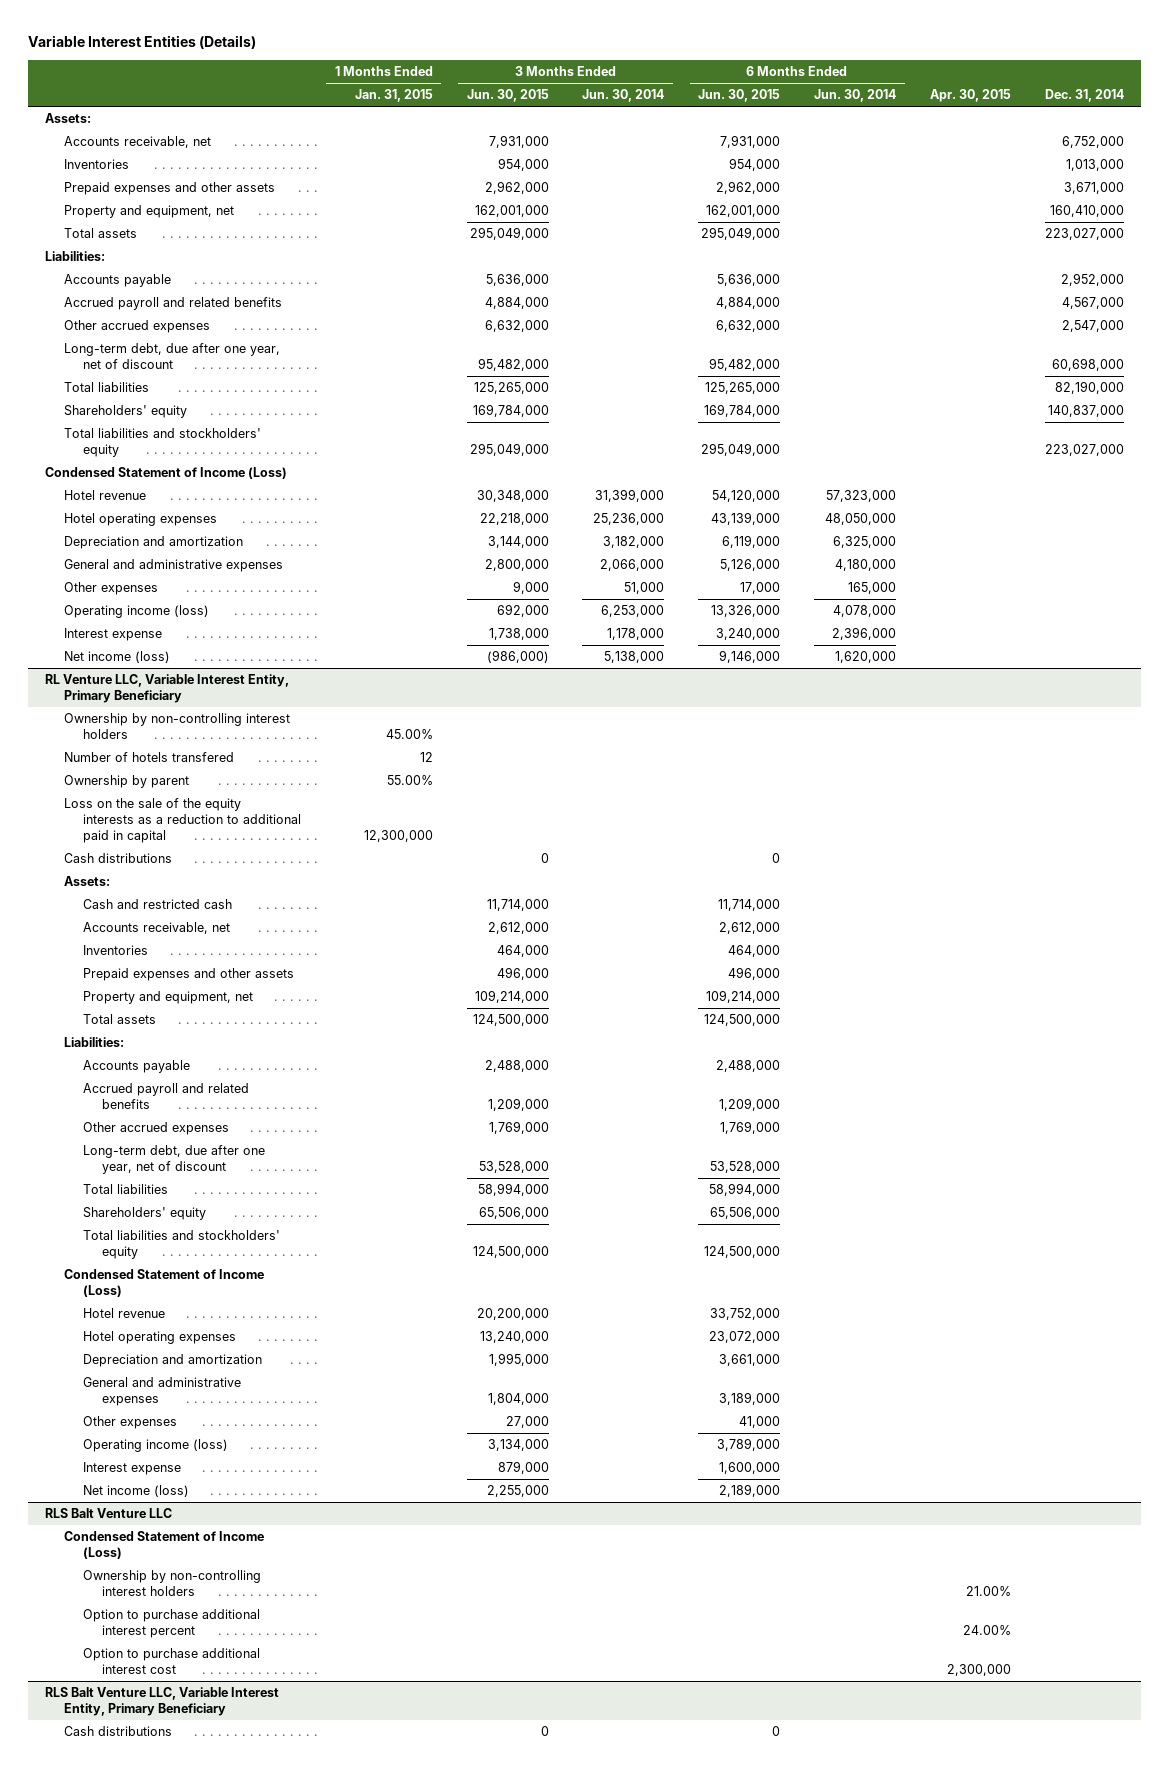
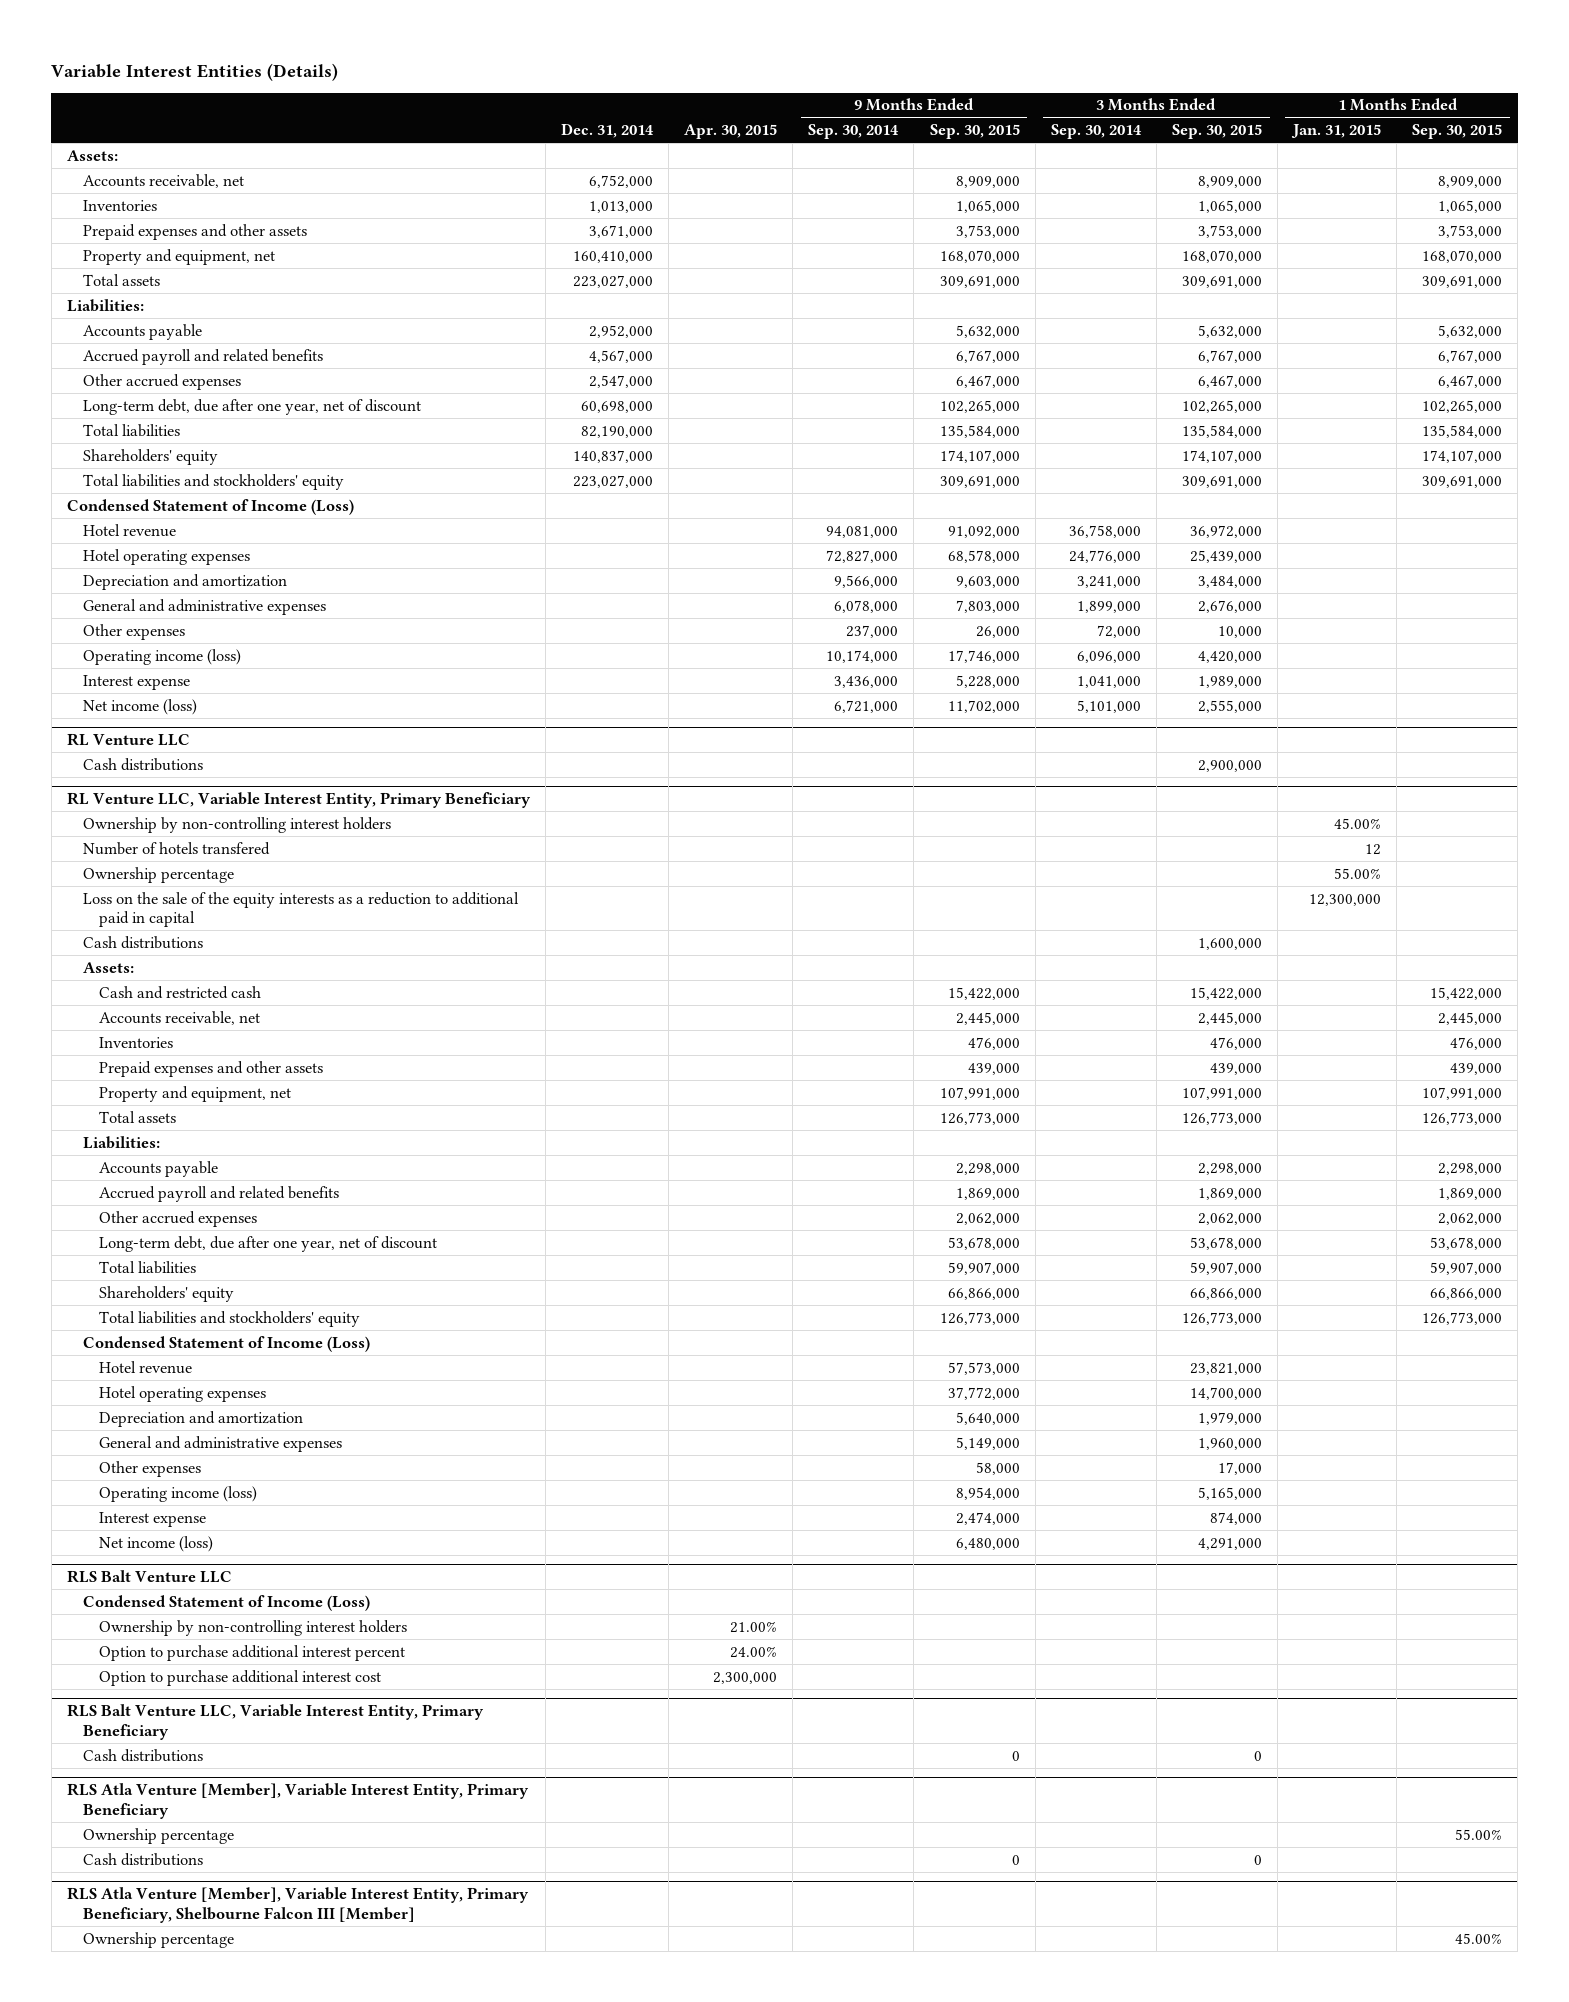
- | 1 Months Ended Jan. 31, 2015 | 3 Months Ended Jun. 30, 2015 | 3 Months Ended Jun. 30, 2014 | 6 Months Ended Jun. 30, 2015 | 6 Months Ended Jun. 30, 2014 | Apr. 30, 2015 | Dec. 31, 2014
+ | Dec. 31, 2014 | Apr. 30, 2015 | 9 Months Ended Sep. 30, 2014 | 9 Months Ended Sep. 30, 2015 | 3 Months Ended Sep. 30, 2014 | 3 Months Ended Sep. 30, 2015 | 1 Months Ended Jan. 31, 2015 | 1 Months Ended Sep. 30, 2015
+ RL Venture LLC
+ Cash distributions | | | | | | 2,900,000 | |
@ RL Venture LLC, Variable Interest Entity, Primary Beneficiary
- Ownership by parent | 55.00% | | | | | |
+ Ownership percentage | | | | | | | 55.00% |
+ RLS Atla Venture [Member], Variable Interest Entity, Primary Beneficiary
+ Ownership percentage | | | | | | | | 55.00%
+ Cash distributions | | | | 0 | | 0 | |
+ RLS Atla Venture [Member], Variable Interest Entity, Primary Beneficiary, Shelbourne Falcon III [Member]
+ Ownership percentage | | | | | | | | 45.00%

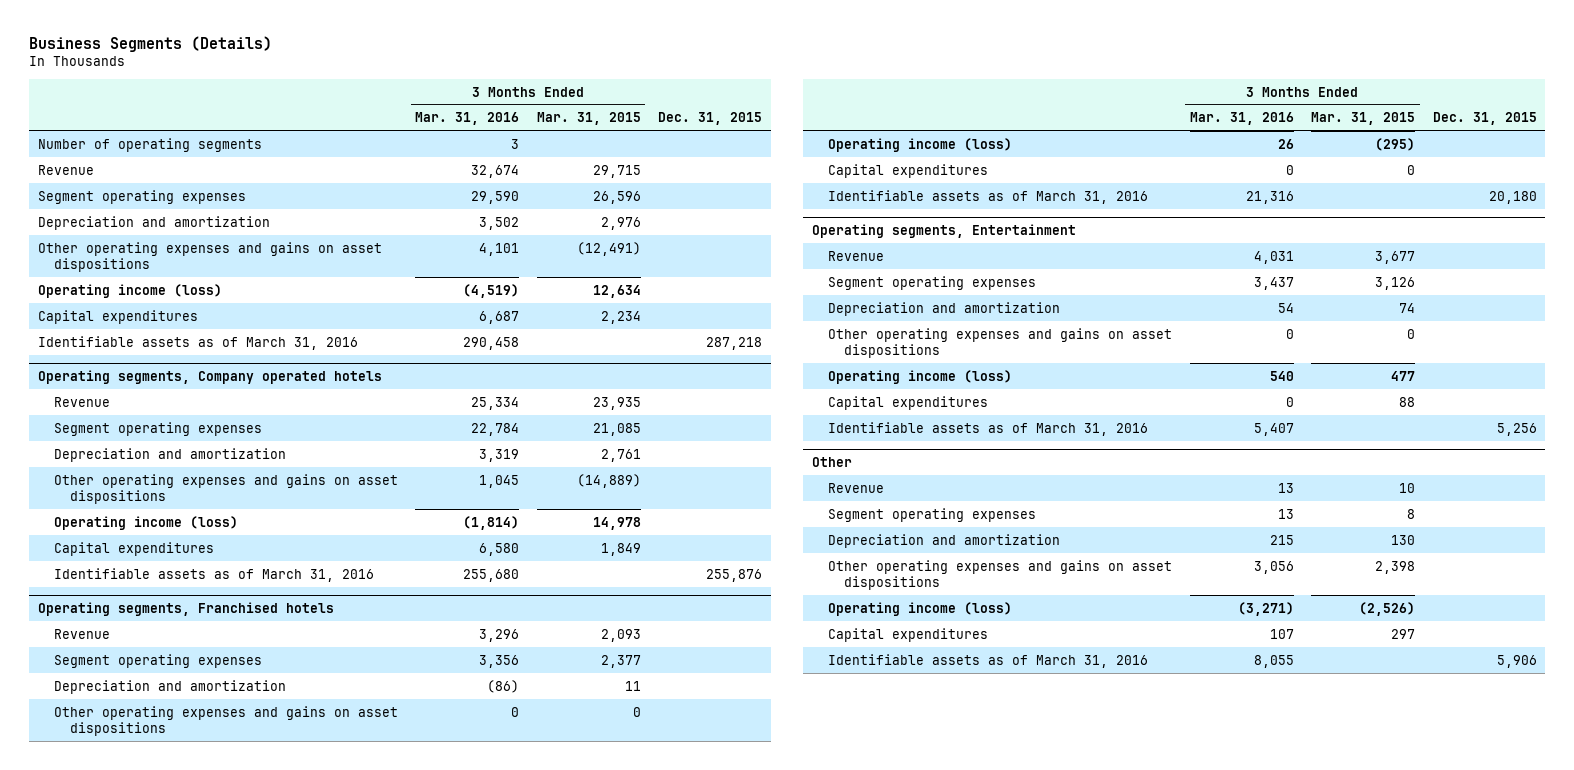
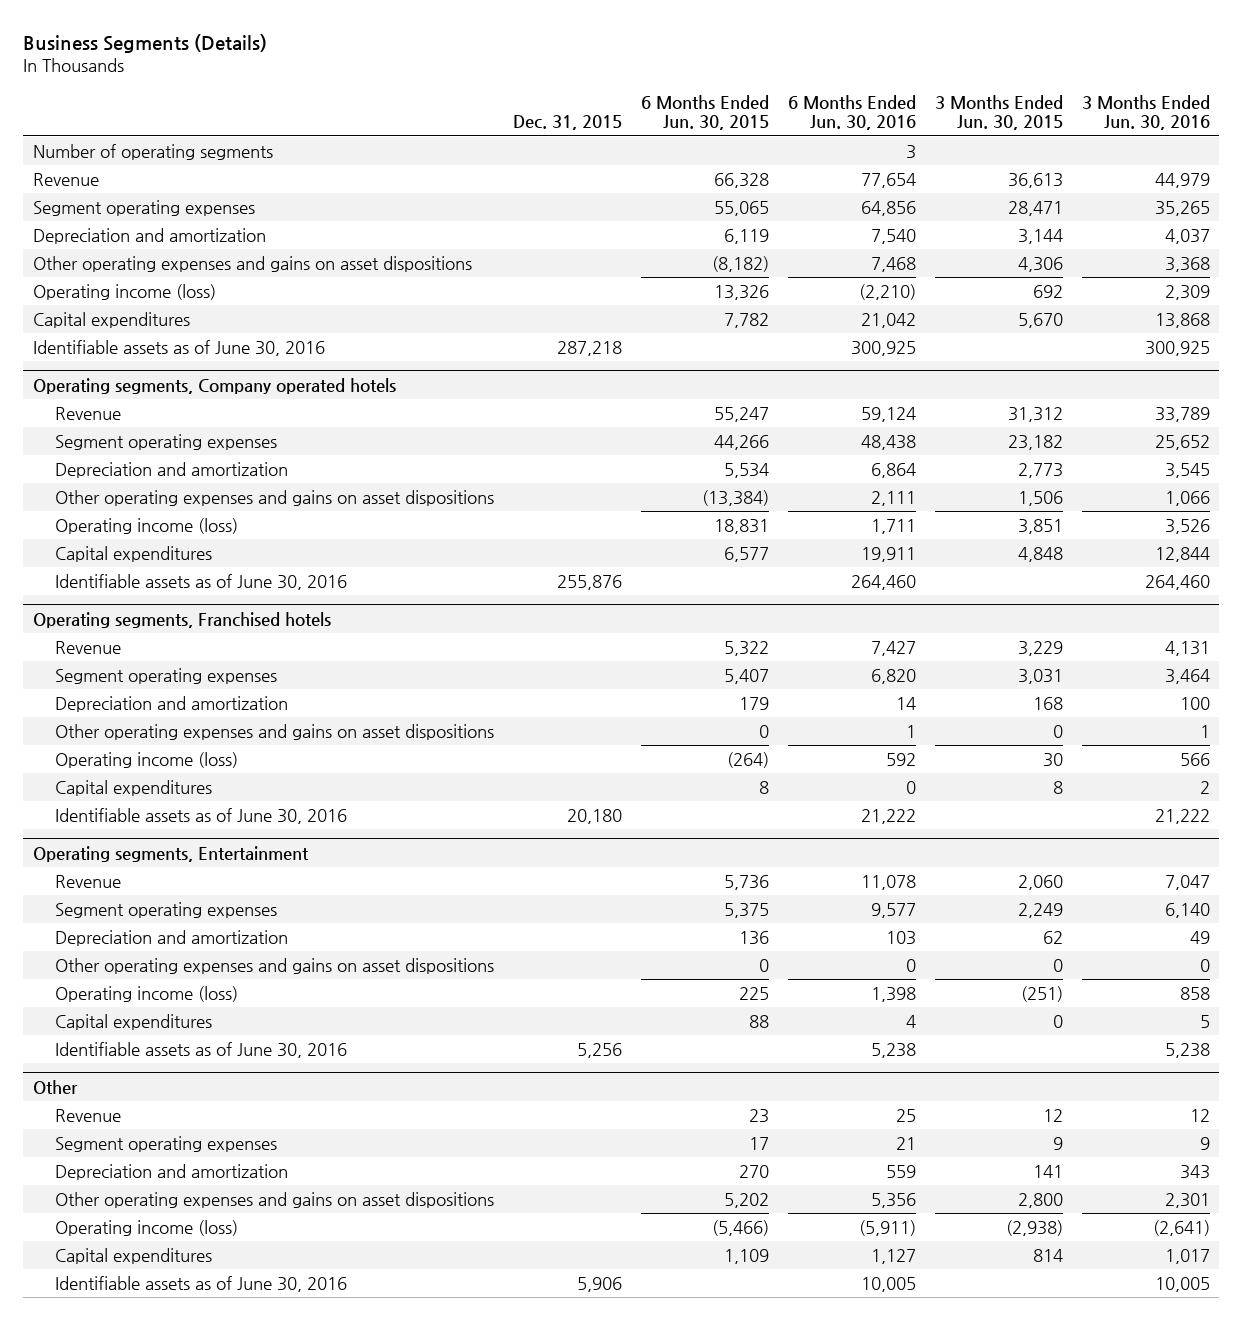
- | 3 Months Ended Mar. 31, 2016 | 3 Months Ended Mar. 31, 2015 | Dec. 31, 2015
+ | Dec. 31, 2015 | 6 Months Ended Jun. 30, 2015 | 6 Months Ended Jun. 30, 2016 | 3 Months Ended Jun. 30, 2015 | 3 Months Ended Jun. 30, 2016
- Identifiable assets as of March 31, 2016 | 290,458 | | 287,218
+ Identifiable assets as of June 30, 2016 | 287,218 | | 300,925 | | 300,925
@ Operating segments, Company operated hotels
- Identifiable assets as of March 31, 2016 | 255,680 | | 255,876
+ Identifiable assets as of June 30, 2016 | 255,876 | | 264,460 | | 264,460
@ Operating segments, Franchised hotels
- Identifiable assets as of March 31, 2016 | 21,316 | | 20,180
+ Identifiable assets as of June 30, 2016 | 20,180 | | 21,222 | | 21,222
@ Operating segments, Entertainment
- Identifiable assets as of March 31, 2016 | 5,407 | | 5,256
+ Identifiable assets as of June 30, 2016 | 5,256 | | 5,238 | | 5,238
@ Other
- Identifiable assets as of March 31, 2016 | 8,055 | | 5,906
+ Identifiable assets as of June 30, 2016 | 5,906 | | 10,005 | | 10,005

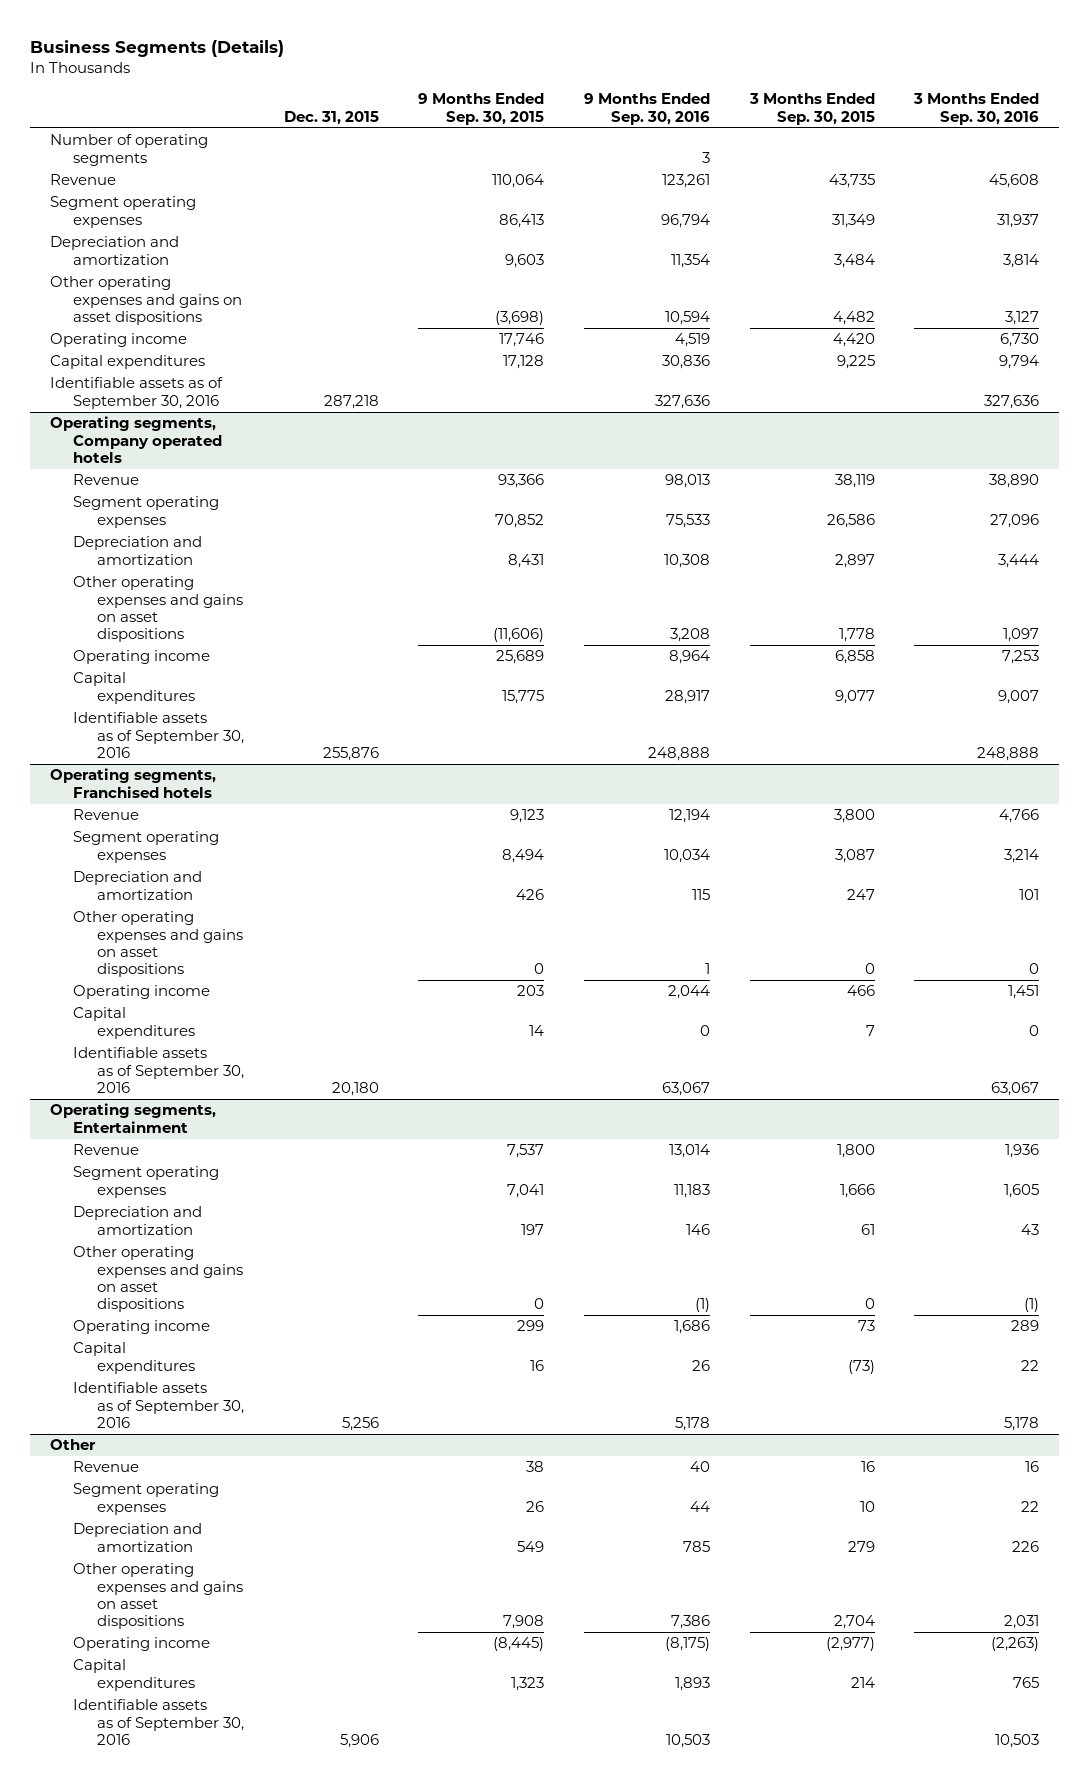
- | Dec. 31, 2015 | 6 Months Ended Jun. 30, 2015 | 6 Months Ended Jun. 30, 2016 | 3 Months Ended Jun. 30, 2015 | 3 Months Ended Jun. 30, 2016
+ | Dec. 31, 2015 | 9 Months Ended Sep. 30, 2015 | 9 Months Ended Sep. 30, 2016 | 3 Months Ended Sep. 30, 2015 | 3 Months Ended Sep. 30, 2016
- Operating income (loss) | | 13,326 | (2,210) | 692 | 2,309
+ Operating income | | 17,746 | 4,519 | 4,420 | 6,730
- Identifiable assets as of June 30, 2016 | 287,218 | | 300,925 | | 300,925
+ Identifiable assets as of September 30, 2016 | 287,218 | | 327,636 | | 327,636
@ Operating segments, Company operated hotels
- Operating income (loss) | | 18,831 | 1,711 | 3,851 | 3,526
+ Operating income | | 25,689 | 8,964 | 6,858 | 7,253
- Identifiable assets as of June 30, 2016 | 255,876 | | 264,460 | | 264,460
+ Identifiable assets as of September 30, 2016 | 255,876 | | 248,888 | | 248,888
@ Operating segments, Franchised hotels
- Operating income (loss) | | (264) | 592 | 30 | 566
+ Operating income | | 203 | 2,044 | 466 | 1,451
- Identifiable assets as of June 30, 2016 | 20,180 | | 21,222 | | 21,222
+ Identifiable assets as of September 30, 2016 | 20,180 | | 63,067 | | 63,067
@ Operating segments, Entertainment
- Operating income (loss) | | 225 | 1,398 | (251) | 858
+ Operating income | | 299 | 1,686 | 73 | 289
- Identifiable assets as of June 30, 2016 | 5,256 | | 5,238 | | 5,238
+ Identifiable assets as of September 30, 2016 | 5,256 | | 5,178 | | 5,178
@ Other
- Operating income (loss) | | (5,466) | (5,911) | (2,938) | (2,641)
+ Operating income | | (8,445) | (8,175) | (2,977) | (2,263)
- Identifiable assets as of June 30, 2016 | 5,906 | | 10,005 | | 10,005
+ Identifiable assets as of September 30, 2016 | 5,906 | | 10,503 | | 10,503

